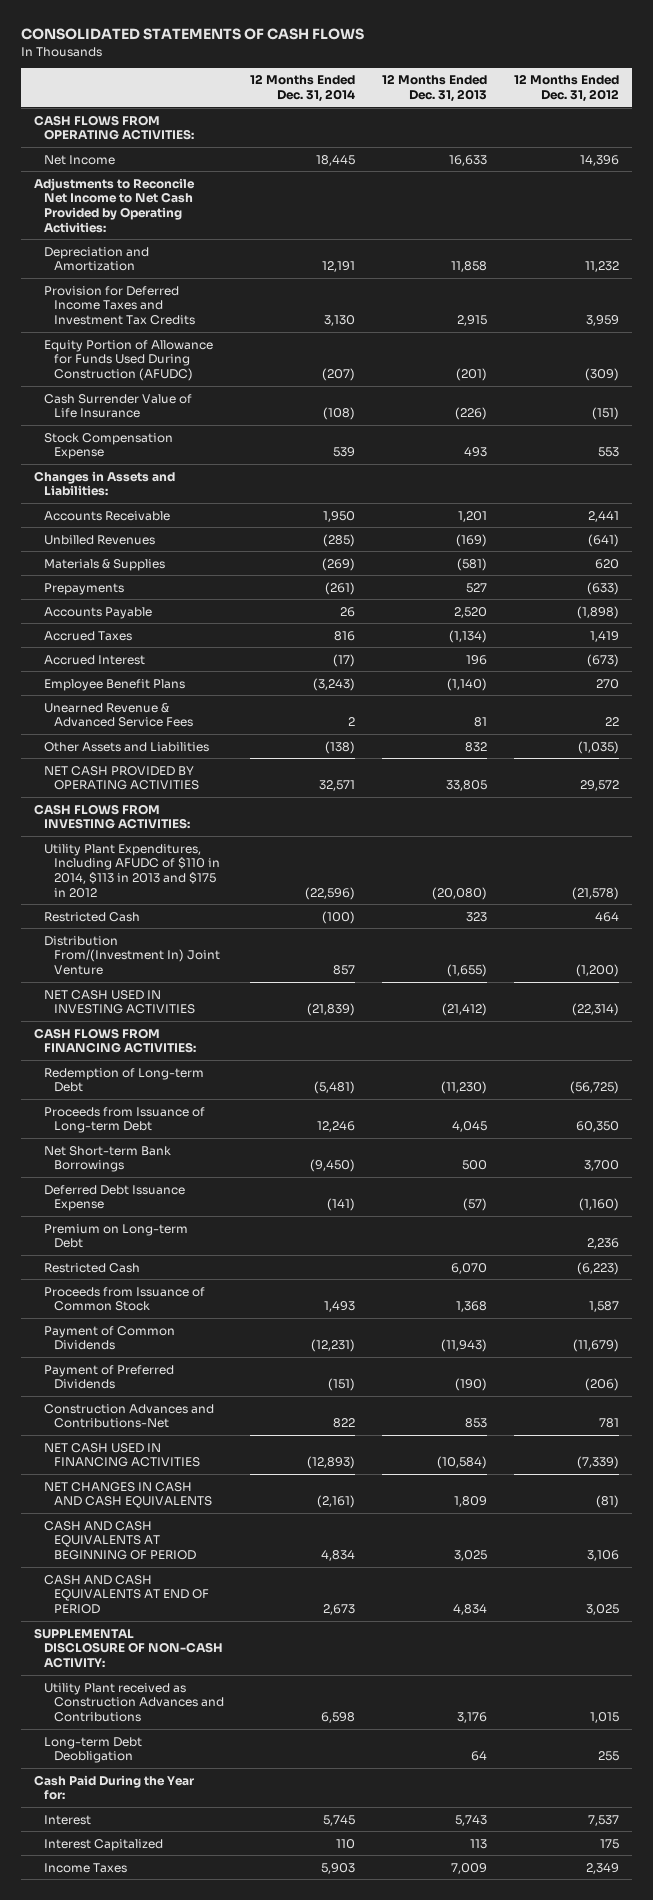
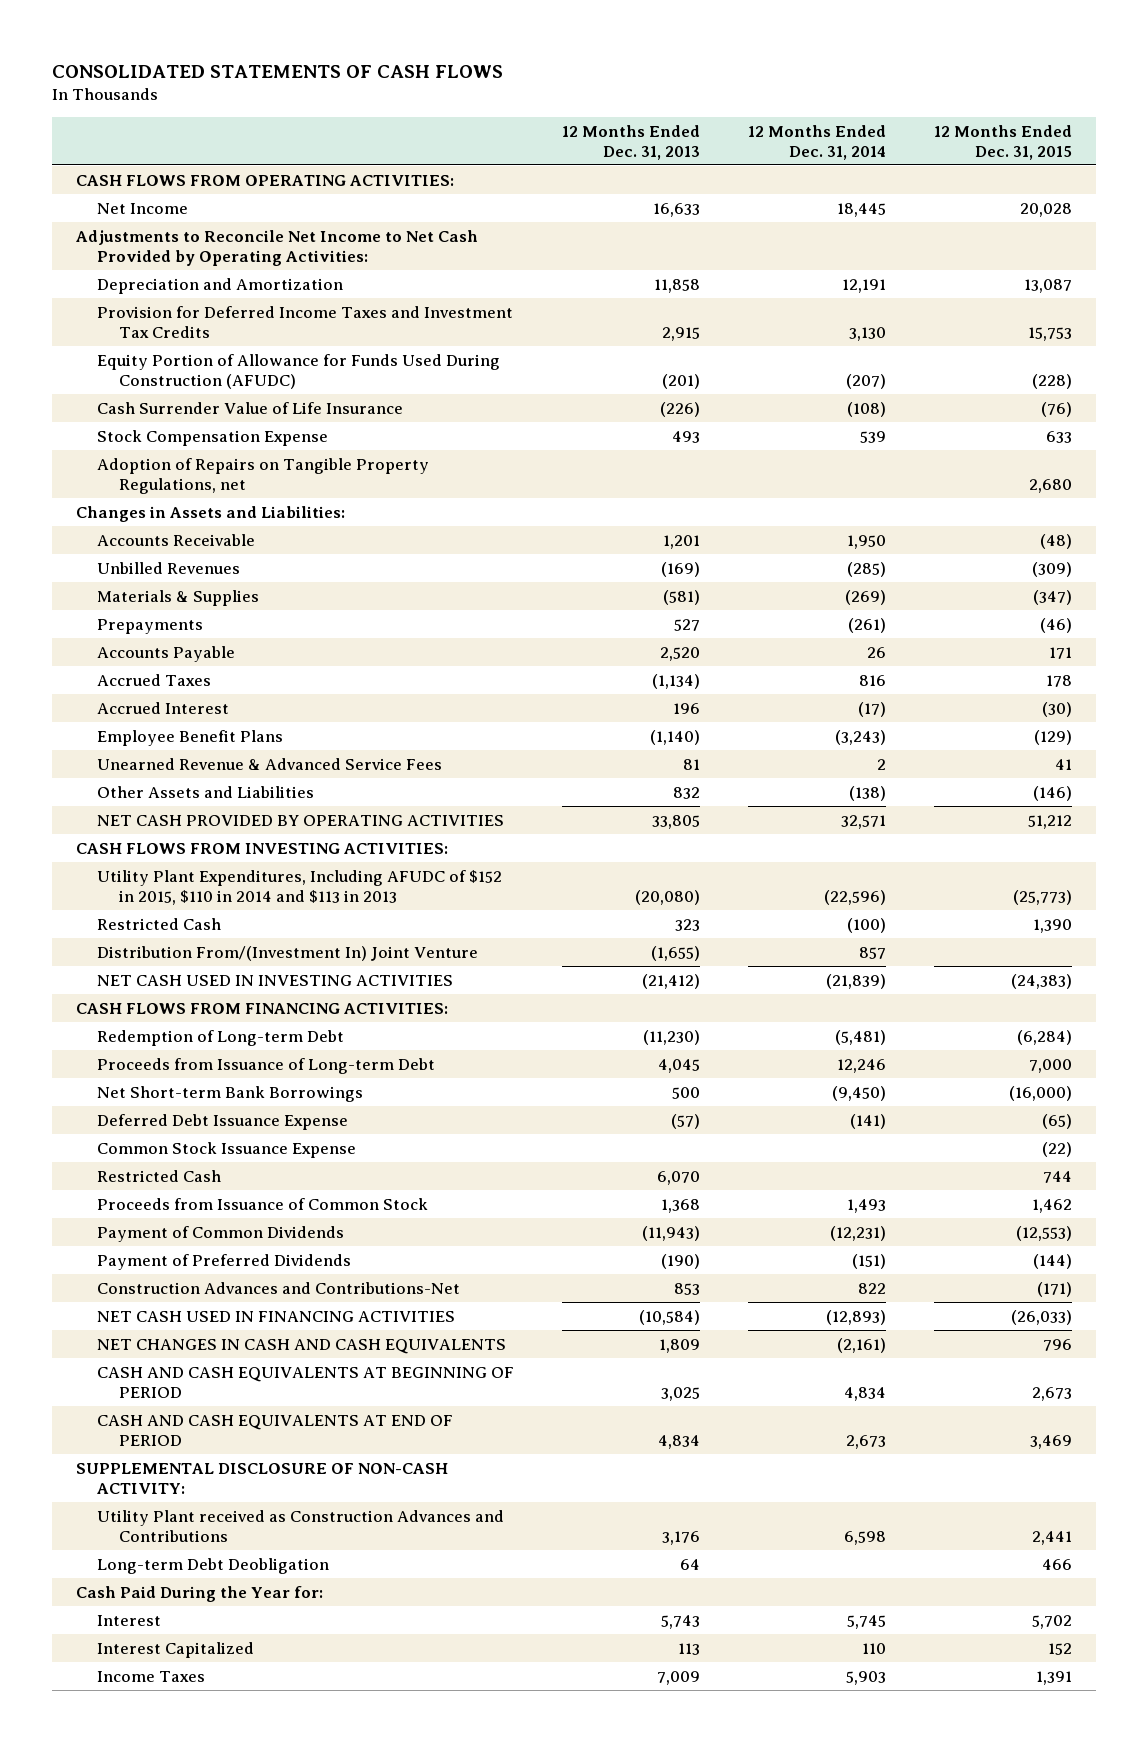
- | 12 Months Ended Dec. 31, 2014 | 12 Months Ended Dec. 31, 2013 | 12 Months Ended Dec. 31, 2012
+ | 12 Months Ended Dec. 31, 2013 | 12 Months Ended Dec. 31, 2014 | 12 Months Ended Dec. 31, 2015
+ Adoption of Repairs on Tangible Property Regulations, net | | | 2,680
- Utility Plant Expenditures, Including AFUDC of $110 in 2014, $113 in 2013 and $175 in 2012 | (22,596) | (20,080) | (21,578)
+ Utility Plant Expenditures, Including AFUDC of $152 in 2015, $110 in 2014 and $113 in 2013 | (20,080) | (22,596) | (25,773)
- Premium on Long-term Debt | | | 2,236
+ Common Stock Issuance Expense | | | (22)

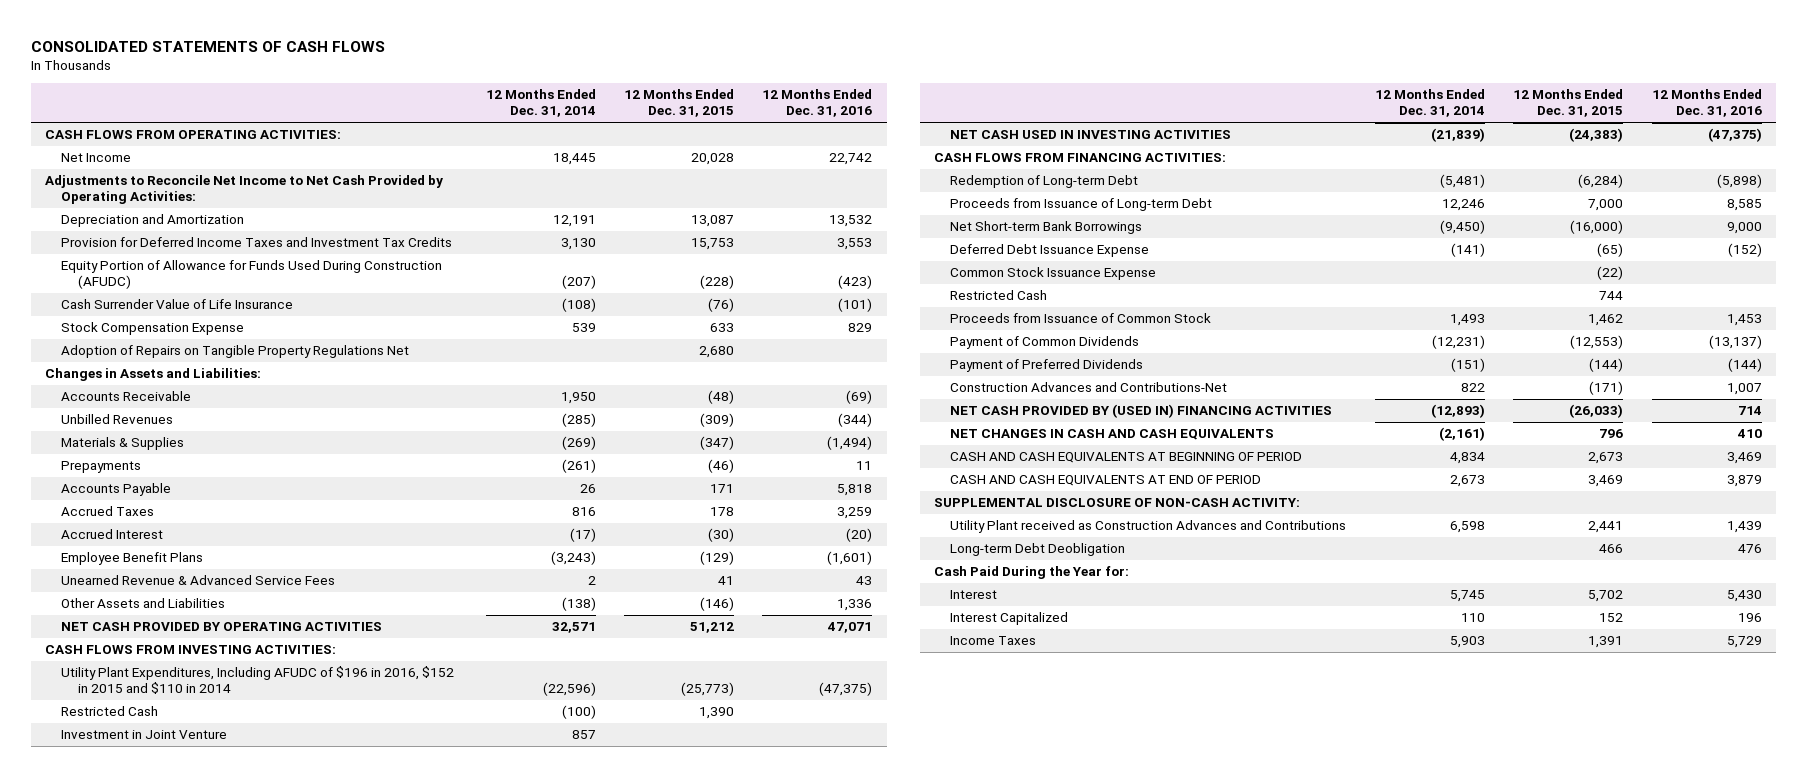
- | 12 Months Ended Dec. 31, 2013 | 12 Months Ended Dec. 31, 2014 | 12 Months Ended Dec. 31, 2015
+ | 12 Months Ended Dec. 31, 2014 | 12 Months Ended Dec. 31, 2015 | 12 Months Ended Dec. 31, 2016
- Adoption of Repairs on Tangible Property Regulations, net | | | 2,680
+ Adoption of Repairs on Tangible Property Regulations Net | | 2,680 |
- Utility Plant Expenditures, Including AFUDC of $152 in 2015, $110 in 2014 and $113 in 2013 | (20,080) | (22,596) | (25,773)
+ Utility Plant Expenditures, Including AFUDC of $196 in 2016, $152 in 2015 and $110 in 2014 | (22,596) | (25,773) | (47,375)
- Distribution From/(Investment In) Joint Venture | (1,655) | 857 |
+ Investment in Joint Venture | 857 | |
- NET CASH USED IN FINANCING ACTIVITIES | (10,584) | (12,893) | (26,033)
+ NET CASH PROVIDED BY (USED IN) FINANCING ACTIVITIES | (12,893) | (26,033) | 714

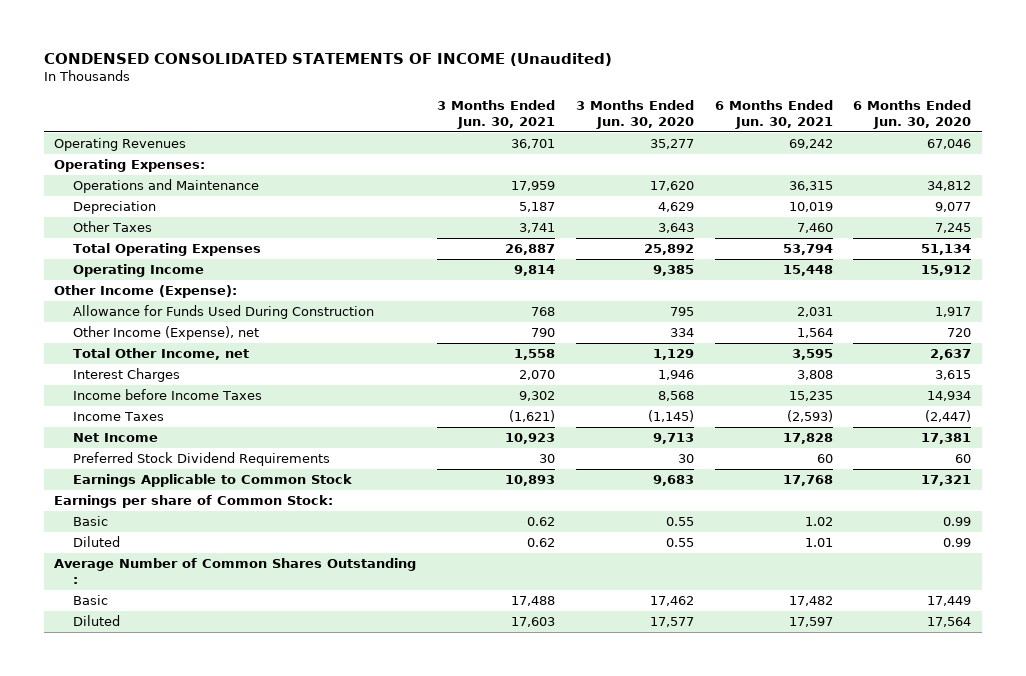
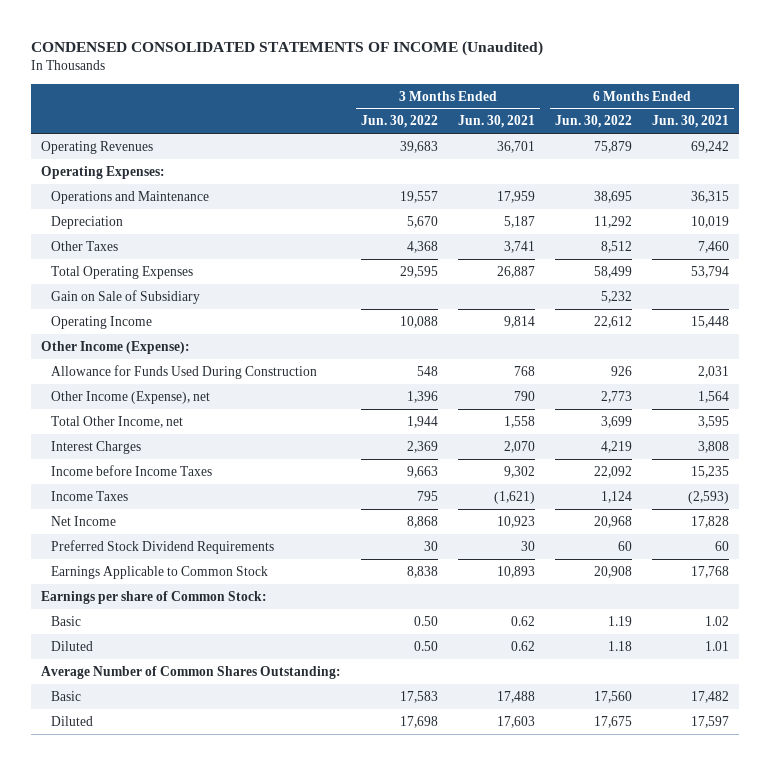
- | 3 Months Ended Jun. 30, 2021 | 3 Months Ended Jun. 30, 2020 | 6 Months Ended Jun. 30, 2021 | 6 Months Ended Jun. 30, 2020
+ | 3 Months Ended Jun. 30, 2022 | 3 Months Ended Jun. 30, 2021 | 6 Months Ended Jun. 30, 2022 | 6 Months Ended Jun. 30, 2021
+ Gain on Sale of Subsidiary | | | 5,232 |
- Average Number of Common Shares Outstanding :
+ Average Number of Common Shares Outstanding:

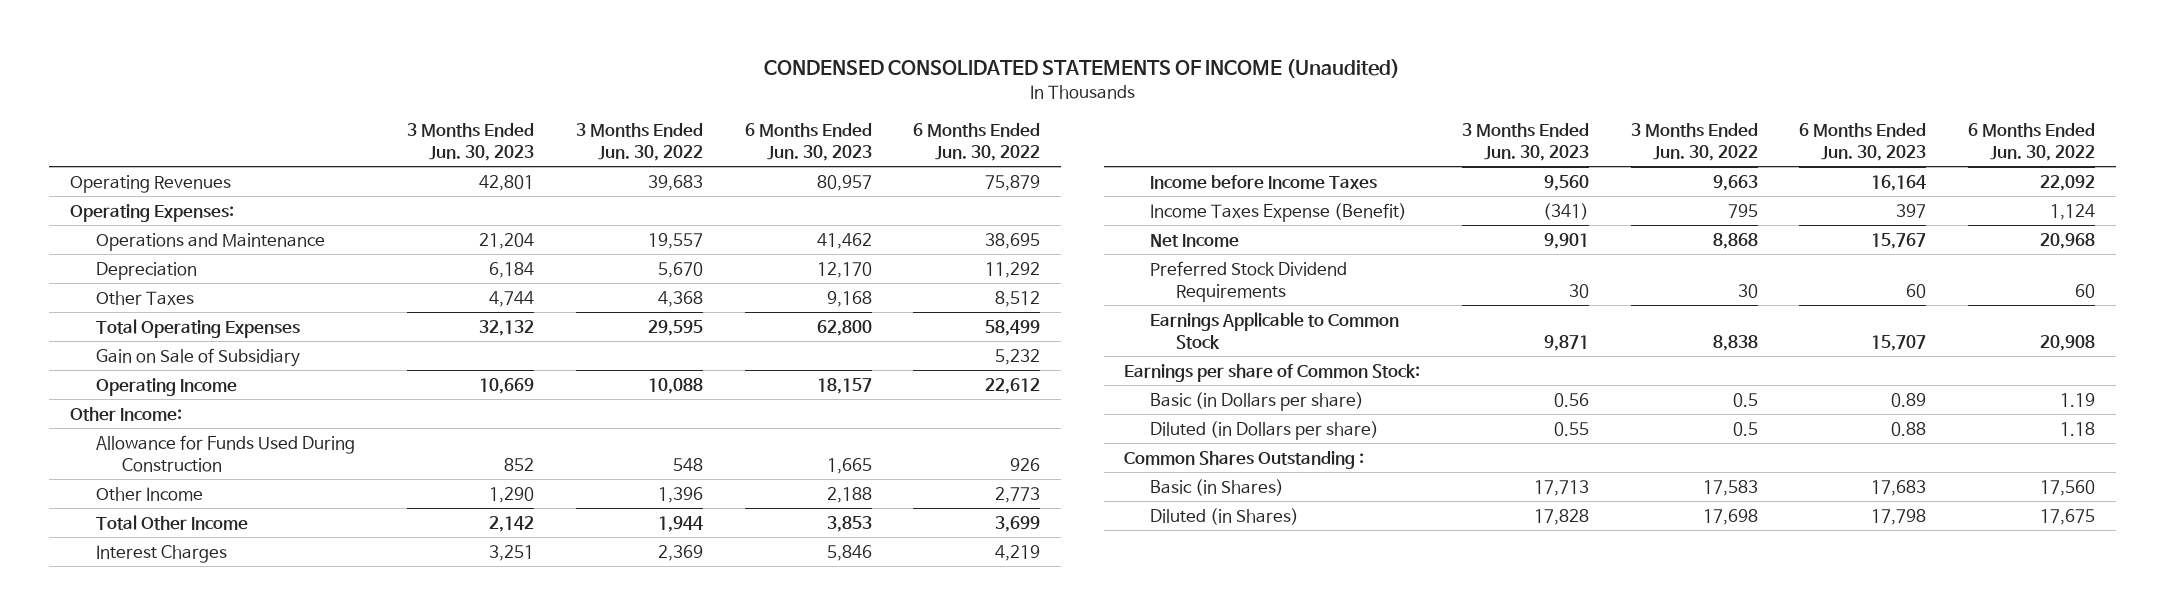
- | 3 Months Ended Jun. 30, 2022 | 3 Months Ended Jun. 30, 2021 | 6 Months Ended Jun. 30, 2022 | 6 Months Ended Jun. 30, 2021
+ | 3 Months Ended Jun. 30, 2023 | 3 Months Ended Jun. 30, 2022 | 6 Months Ended Jun. 30, 2023 | 6 Months Ended Jun. 30, 2022
- Other Income (Expense):
+ Other Income:
- Other Income (Expense), net | 1,396 | 790 | 2,773 | 1,564
- Total Other Income, net | 1,944 | 1,558 | 3,699 | 3,595
+ Other Income | 1,290 | 1,396 | 2,188 | 2,773
+ Total Other Income | 2,142 | 1,944 | 3,853 | 3,699
- Income Taxes | 795 | (1,621) | 1,124 | (2,593)
+ Income Taxes Expense (Benefit) | (341) | 795 | 397 | 1,124
- Basic | 0.50 | 0.62 | 1.19 | 1.02
- Diluted | 0.50 | 0.62 | 1.18 | 1.01
- Average Number of Common Shares Outstanding:
- Basic | 17,583 | 17,488 | 17,560 | 17,482
- Diluted | 17,698 | 17,603 | 17,675 | 17,597
+ Basic (in Dollars per share) | 0.56 | 0.5 | 0.89 | 1.19
+ Diluted (in Dollars per share) | 0.55 | 0.5 | 0.88 | 1.18
+ Common Shares Outstanding :
+ Basic (in Shares) | 17,713 | 17,583 | 17,683 | 17,560
+ Diluted (in Shares) | 17,828 | 17,698 | 17,798 | 17,675

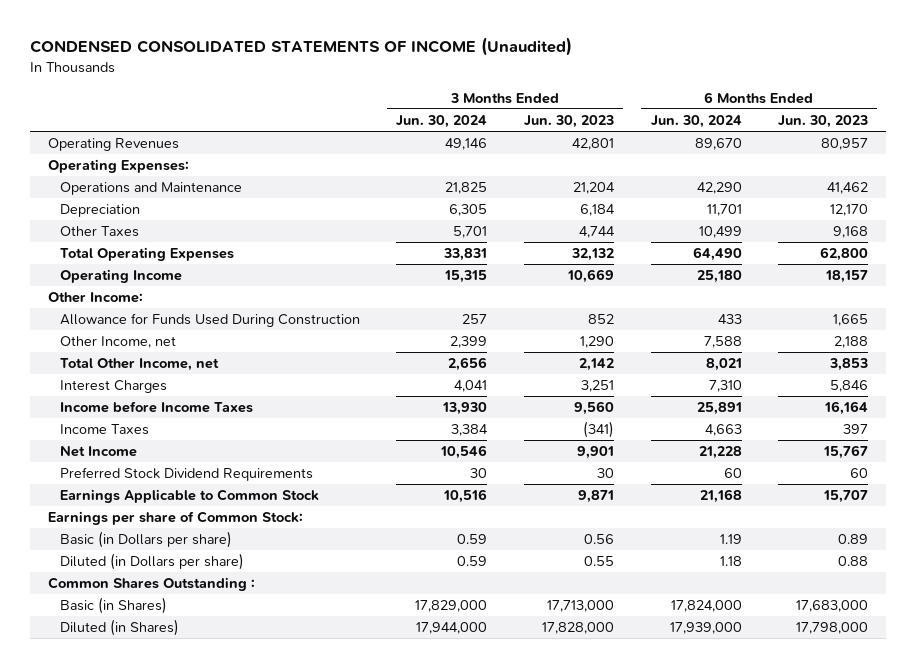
- | 3 Months Ended Jun. 30, 2023 | 3 Months Ended Jun. 30, 2022 | 6 Months Ended Jun. 30, 2023 | 6 Months Ended Jun. 30, 2022
+ | 3 Months Ended Jun. 30, 2024 | 3 Months Ended Jun. 30, 2023 | 6 Months Ended Jun. 30, 2024 | 6 Months Ended Jun. 30, 2023
- Gain on Sale of Subsidiary | | | | 5,232
- Other Income | 1,290 | 1,396 | 2,188 | 2,773
- Total Other Income | 2,142 | 1,944 | 3,853 | 3,699
+ Other Income, net | 2,399 | 1,290 | 7,588 | 2,188
+ Total Other Income, net | 2,656 | 2,142 | 8,021 | 3,853
- Income Taxes Expense (Benefit) | (341) | 795 | 397 | 1,124
+ Income Taxes | 3,384 | (341) | 4,663 | 397
- Basic (in Shares) | 17,713 | 17,583 | 17,683 | 17,560
- Diluted (in Shares) | 17,828 | 17,698 | 17,798 | 17,675
+ Basic (in Shares) | 17,829,000 | 17,713,000 | 17,824,000 | 17,683,000
+ Diluted (in Shares) | 17,944,000 | 17,828,000 | 17,939,000 | 17,798,000

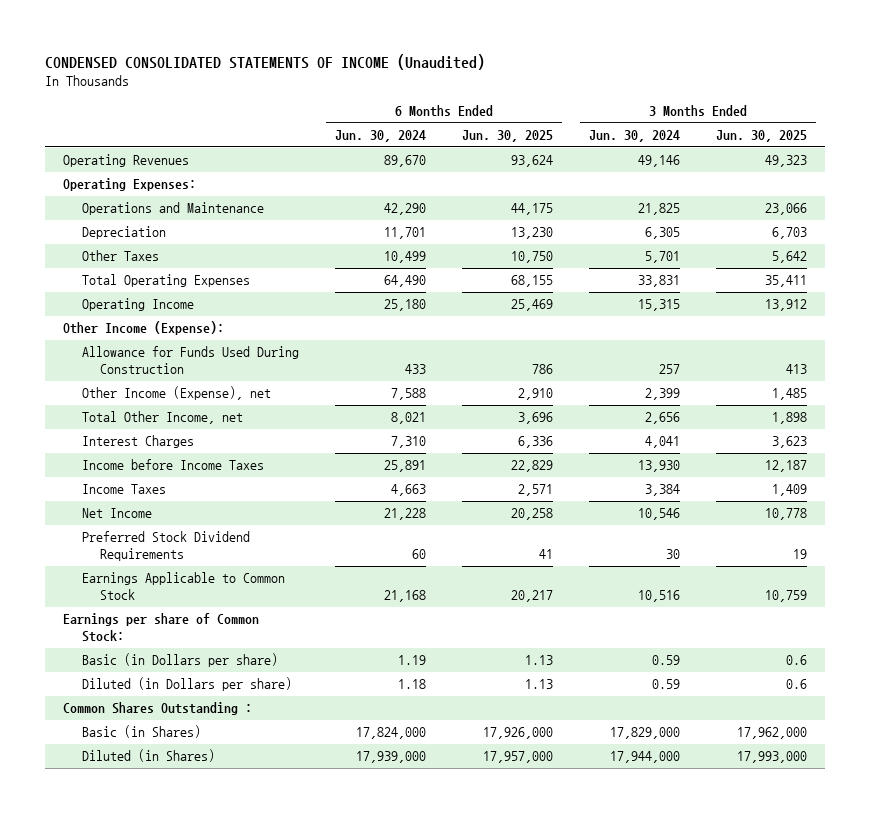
- | 3 Months Ended Jun. 30, 2024 | 3 Months Ended Jun. 30, 2023 | 6 Months Ended Jun. 30, 2024 | 6 Months Ended Jun. 30, 2023
+ | 6 Months Ended Jun. 30, 2024 | 6 Months Ended Jun. 30, 2025 | 3 Months Ended Jun. 30, 2024 | 3 Months Ended Jun. 30, 2025
- Other Income:
+ Other Income (Expense):
- Other Income, net | 2,399 | 1,290 | 7,588 | 2,188
+ Other Income (Expense), net | 7,588 | 2,910 | 2,399 | 1,485

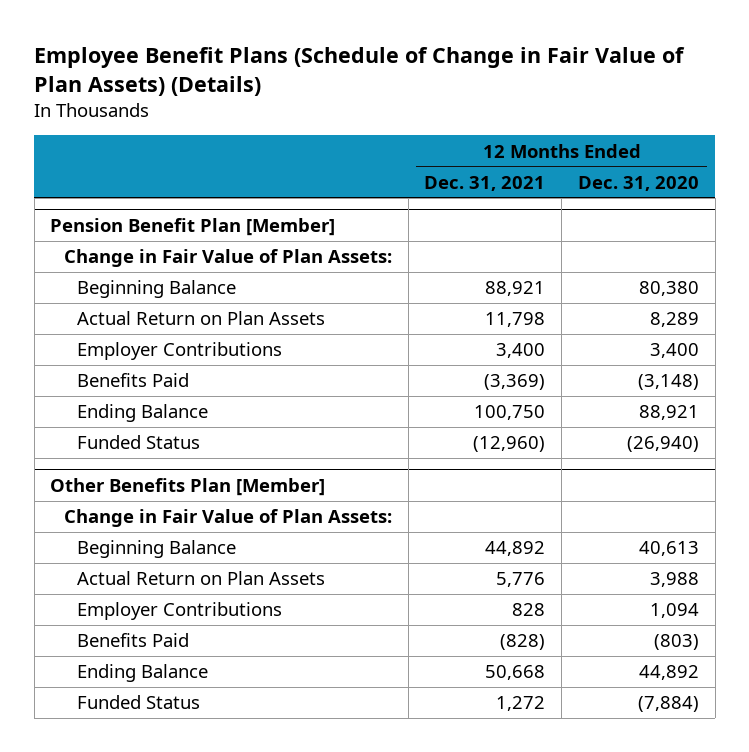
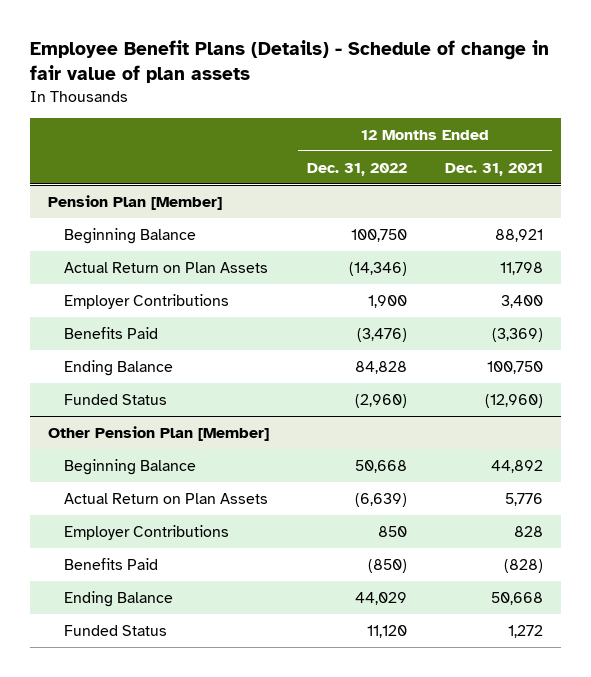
- Employee Benefit Plans (Schedule of Change in Fair Value of Plan Assets) (Details)
+ Employee Benefit Plans (Details) - Schedule of change in fair value of plan assets
- | 12 Months Ended Dec. 31, 2021 | 12 Months Ended Dec. 31, 2020
+ | 12 Months Ended Dec. 31, 2022 | 12 Months Ended Dec. 31, 2021
- Pension Benefit Plan [Member]
- Change in Fair Value of Plan Assets:
+ Pension Plan [Member]
- Other Benefits Plan [Member]
- Change in Fair Value of Plan Assets:
+ Other Pension Plan [Member]

